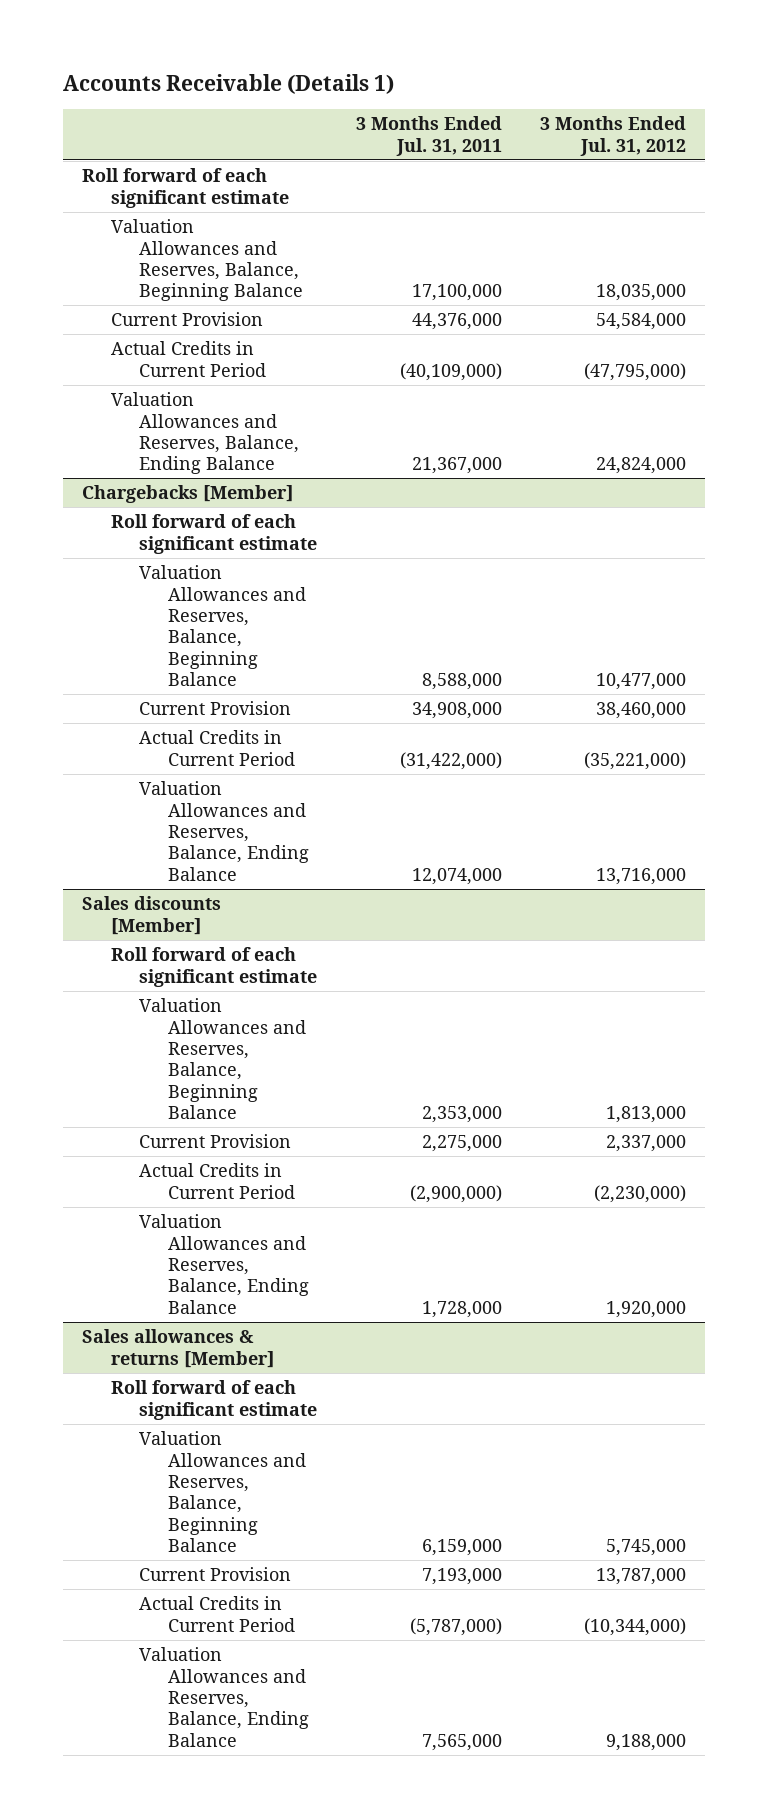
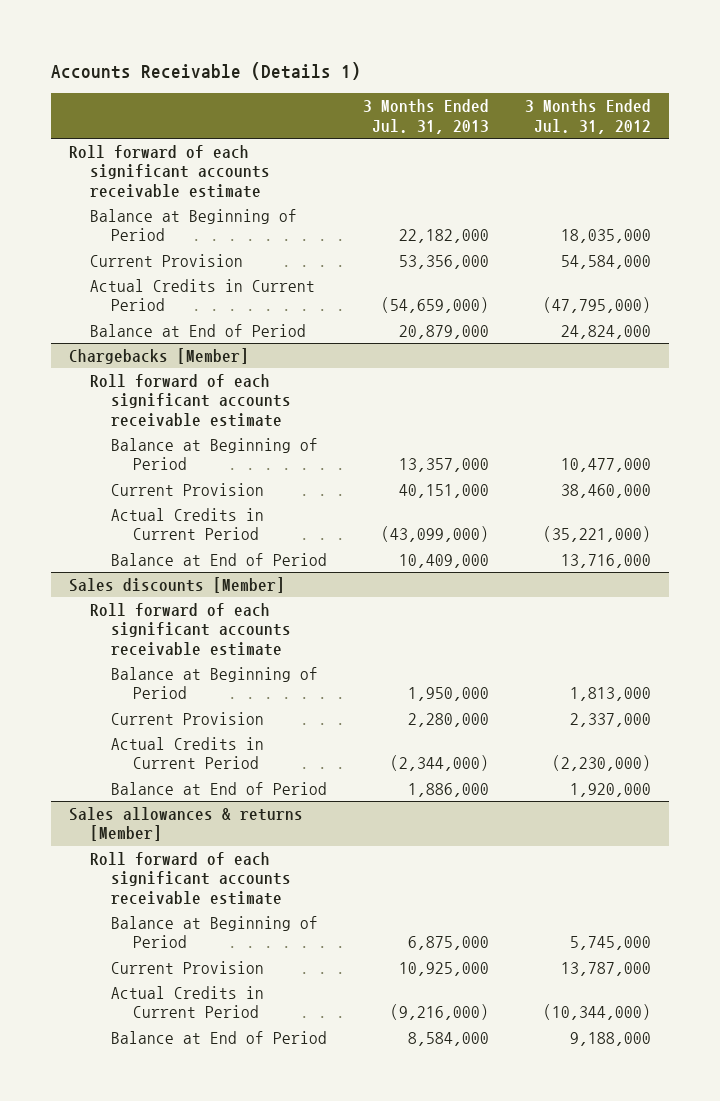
- | 3 Months Ended Jul. 31, 2011 | 3 Months Ended Jul. 31, 2012
+ | 3 Months Ended Jul. 31, 2013 | 3 Months Ended Jul. 31, 2012
- Roll forward of each significant estimate
- Valuation Allowances and Reserves, Balance, Beginning Balance | 17,100,000 | 18,035,000
+ Roll forward of each significant accounts receivable estimate
+ Balance at Beginning of Period | 22,182,000 | 18,035,000
- Valuation Allowances and Reserves, Balance, Ending Balance | 21,367,000 | 24,824,000
+ Balance at End of Period | 20,879,000 | 24,824,000
@ Chargebacks [Member]
- Roll forward of each significant estimate
- Valuation Allowances and Reserves, Balance, Beginning Balance | 8,588,000 | 10,477,000
+ Roll forward of each significant accounts receivable estimate
+ Balance at Beginning of Period | 13,357,000 | 10,477,000
- Valuation Allowances and Reserves, Balance, Ending Balance | 12,074,000 | 13,716,000
+ Balance at End of Period | 10,409,000 | 13,716,000
@ Sales discounts [Member]
- Roll forward of each significant estimate
- Valuation Allowances and Reserves, Balance, Beginning Balance | 2,353,000 | 1,813,000
+ Roll forward of each significant accounts receivable estimate
+ Balance at Beginning of Period | 1,950,000 | 1,813,000
- Valuation Allowances and Reserves, Balance, Ending Balance | 1,728,000 | 1,920,000
+ Balance at End of Period | 1,886,000 | 1,920,000
@ Sales allowances & returns [Member]
- Roll forward of each significant estimate
- Valuation Allowances and Reserves, Balance, Beginning Balance | 6,159,000 | 5,745,000
+ Roll forward of each significant accounts receivable estimate
+ Balance at Beginning of Period | 6,875,000 | 5,745,000
- Valuation Allowances and Reserves, Balance, Ending Balance | 7,565,000 | 9,188,000
+ Balance at End of Period | 8,584,000 | 9,188,000

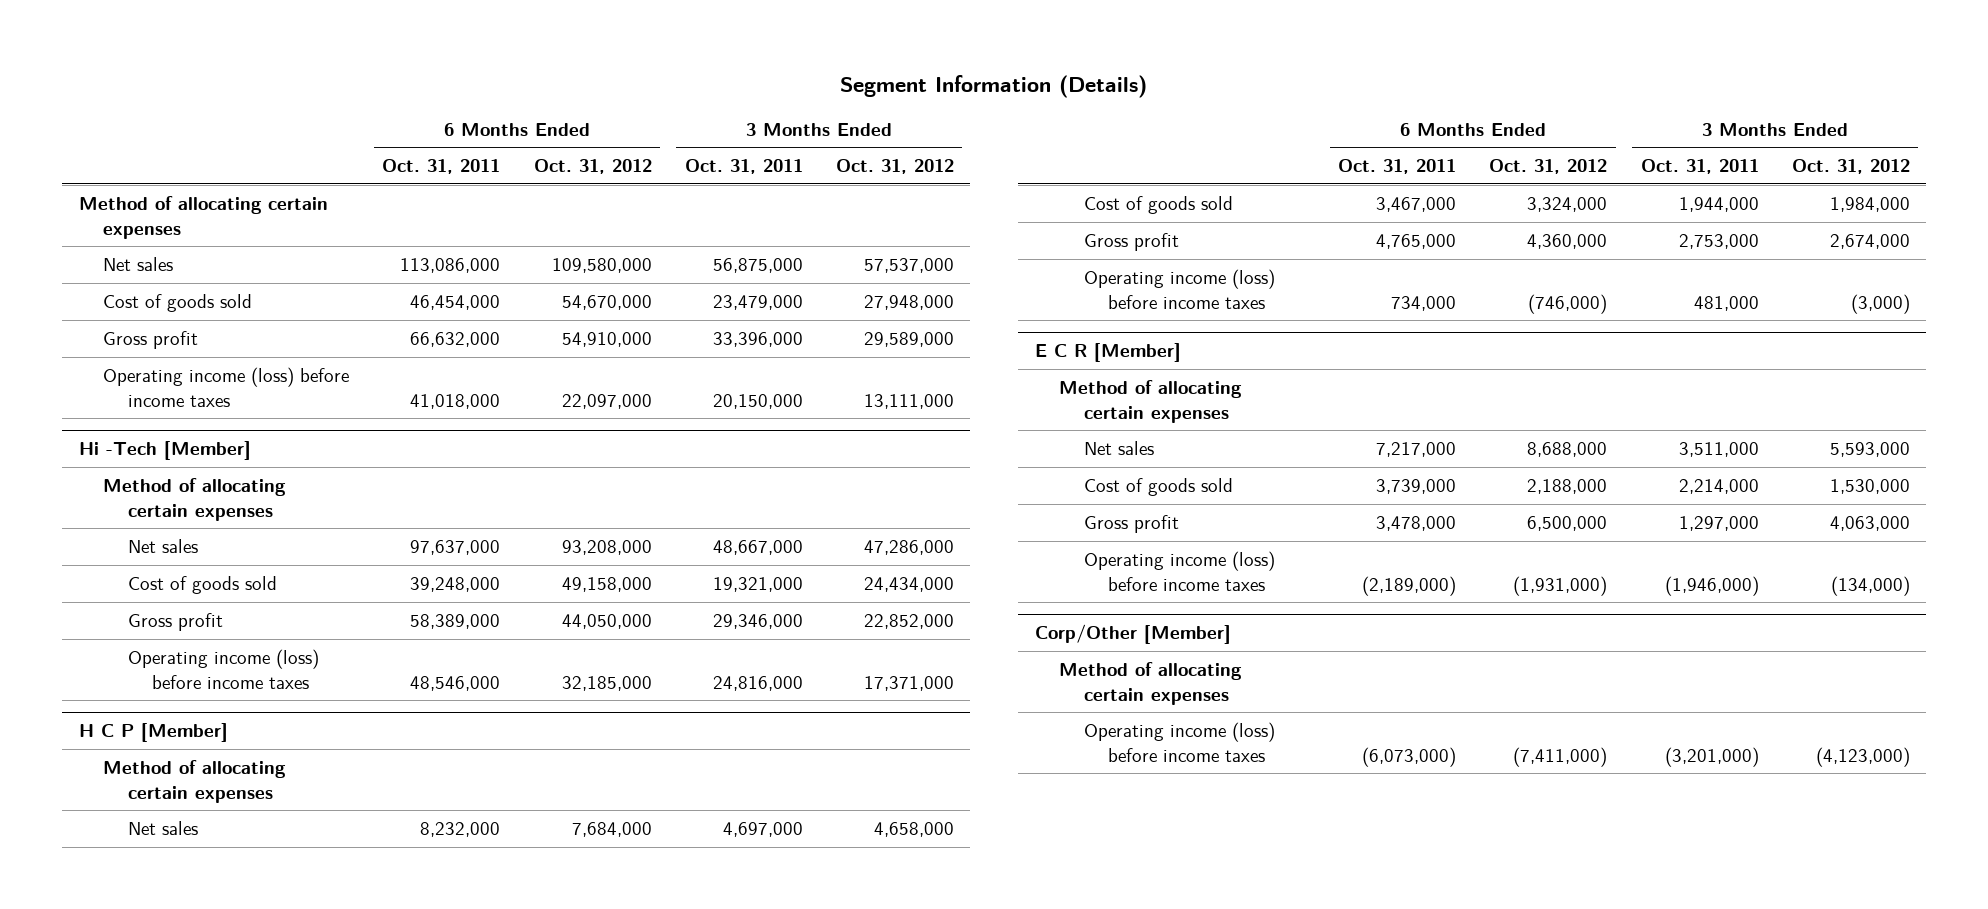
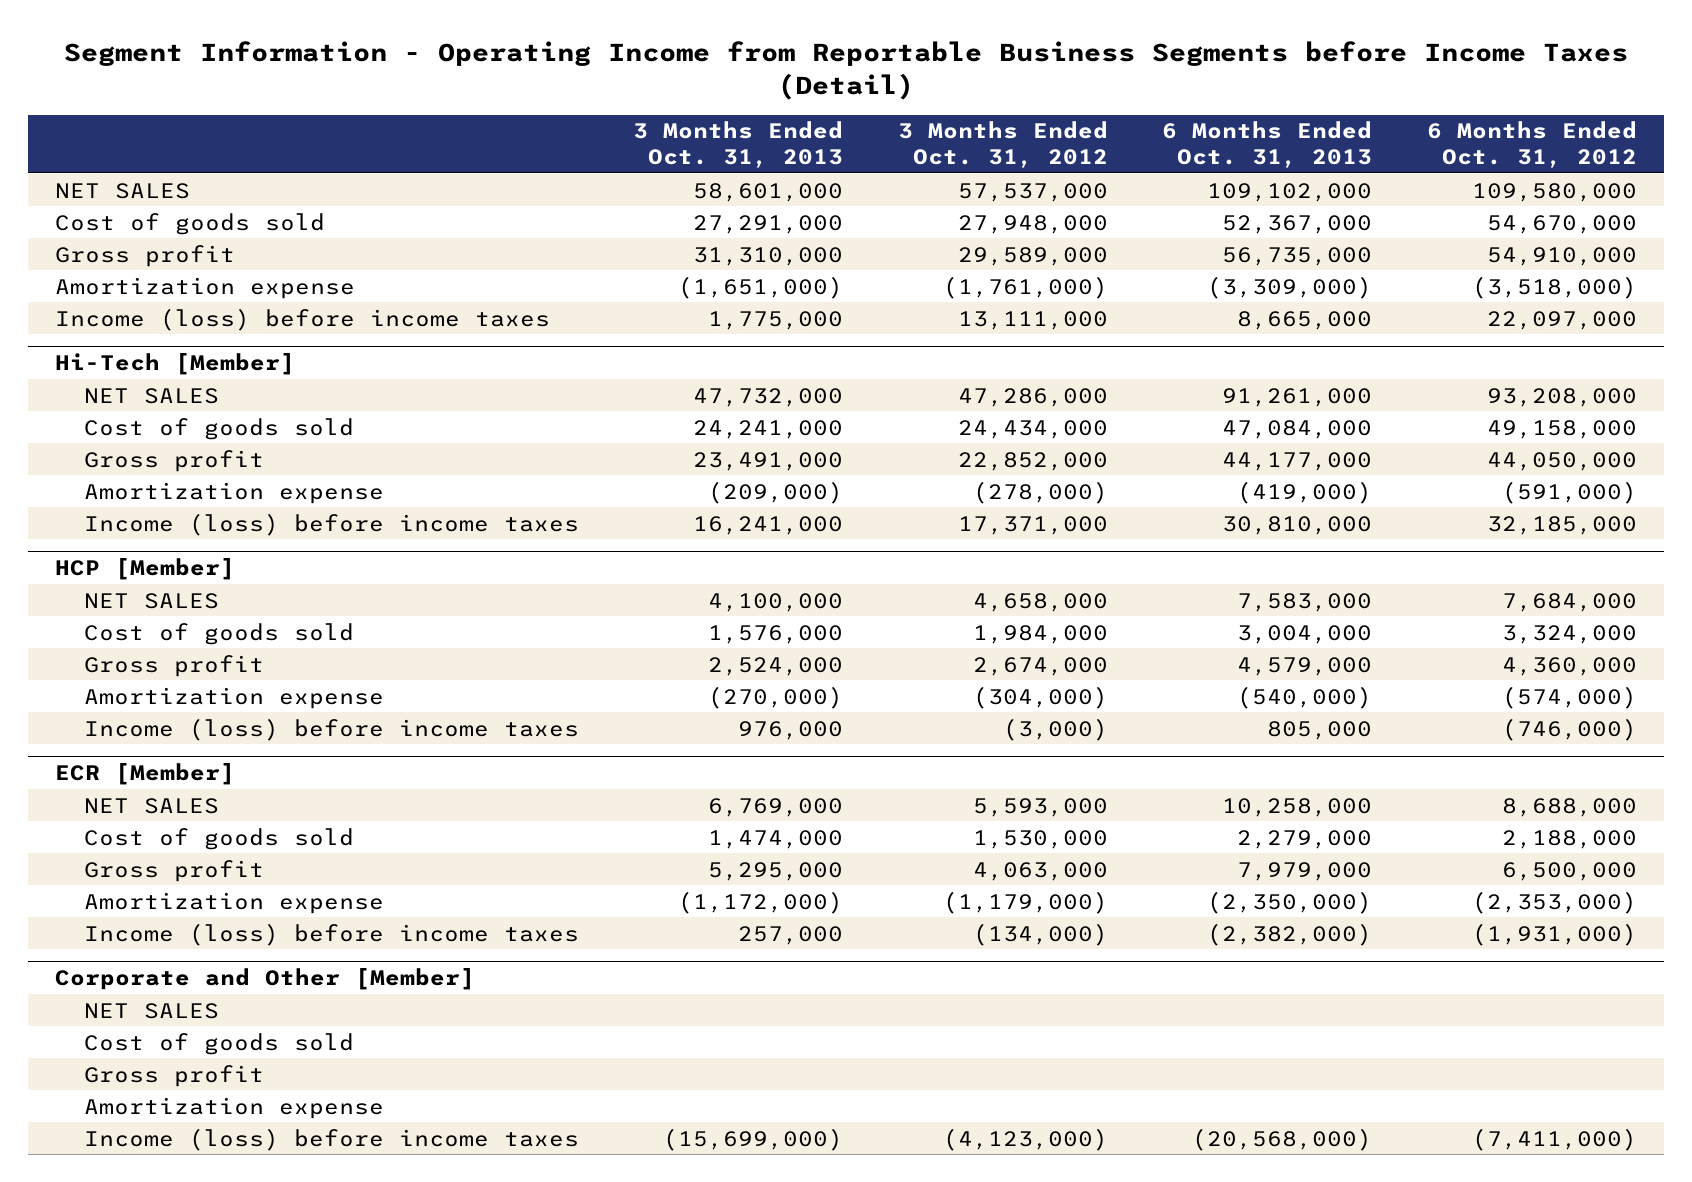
- Segment Information (Details)
+ Segment Information - Operating Income from Reportable Business Segments before Income Taxes (Detail)
- | 6 Months Ended Oct. 31, 2011 | 6 Months Ended Oct. 31, 2012 | 3 Months Ended Oct. 31, 2011 | 3 Months Ended Oct. 31, 2012
+ | 3 Months Ended Oct. 31, 2013 | 3 Months Ended Oct. 31, 2012 | 6 Months Ended Oct. 31, 2013 | 6 Months Ended Oct. 31, 2012
- Method of allocating certain expenses
- Net sales | 113,086,000 | 109,580,000 | 56,875,000 | 57,537,000
+ NET SALES | 58,601,000 | 57,537,000 | 109,102,000 | 109,580,000
- Operating income (loss) before income taxes | 41,018,000 | 22,097,000 | 20,150,000 | 13,111,000
- Hi -Tech [Member]
- Method of allocating certain expenses
- Net sales | 97,637,000 | 93,208,000 | 48,667,000 | 47,286,000
+ Amortization expense | (1,651,000) | (1,761,000) | (3,309,000) | (3,518,000)
+ Income (loss) before income taxes | 1,775,000 | 13,111,000 | 8,665,000 | 22,097,000
+ Hi-Tech [Member]
+ NET SALES | 47,732,000 | 47,286,000 | 91,261,000 | 93,208,000
- Operating income (loss) before income taxes | 48,546,000 | 32,185,000 | 24,816,000 | 17,371,000
- H C P [Member]
- Method of allocating certain expenses
- Net sales | 8,232,000 | 7,684,000 | 4,697,000 | 4,658,000
+ Amortization expense | (209,000) | (278,000) | (419,000) | (591,000)
+ Income (loss) before income taxes | 16,241,000 | 17,371,000 | 30,810,000 | 32,185,000
+ HCP [Member]
+ NET SALES | 4,100,000 | 4,658,000 | 7,583,000 | 7,684,000
- Operating income (loss) before income taxes | 734,000 | (746,000) | 481,000 | (3,000)
- E C R [Member]
- Method of allocating certain expenses
- Net sales | 7,217,000 | 8,688,000 | 3,511,000 | 5,593,000
+ Amortization expense | (270,000) | (304,000) | (540,000) | (574,000)
+ Income (loss) before income taxes | 976,000 | (3,000) | 805,000 | (746,000)
+ ECR [Member]
+ NET SALES | 6,769,000 | 5,593,000 | 10,258,000 | 8,688,000
- Operating income (loss) before income taxes | (2,189,000) | (1,931,000) | (1,946,000) | (134,000)
- Corp/Other [Member]
- Method of allocating certain expenses
- Operating income (loss) before income taxes | (6,073,000) | (7,411,000) | (3,201,000) | (4,123,000)
+ Amortization expense | (1,172,000) | (1,179,000) | (2,350,000) | (2,353,000)
+ Income (loss) before income taxes | 257,000 | (134,000) | (2,382,000) | (1,931,000)
+ Corporate and Other [Member]
+ NET SALES
+ Cost of goods sold
+ Gross profit
+ Amortization expense
+ Income (loss) before income taxes | (15,699,000) | (4,123,000) | (20,568,000) | (7,411,000)

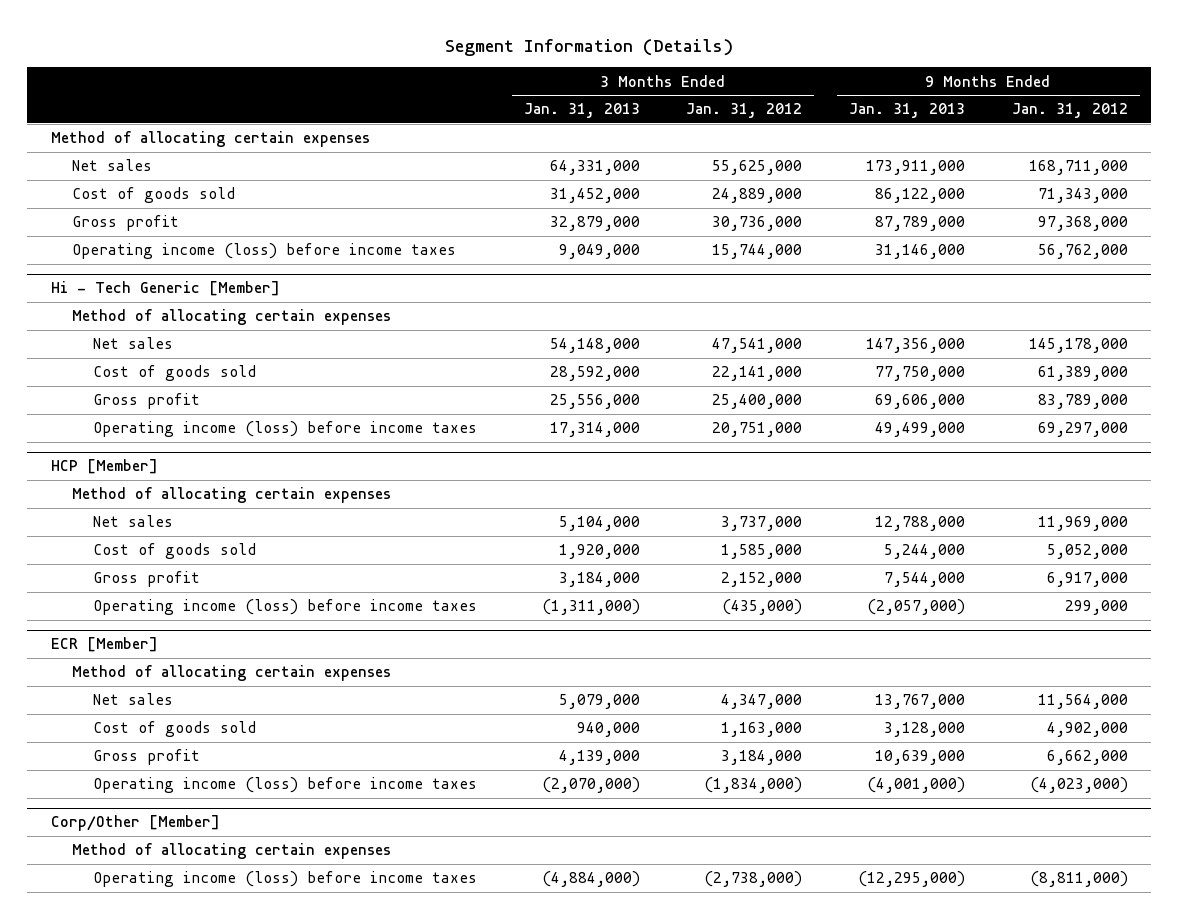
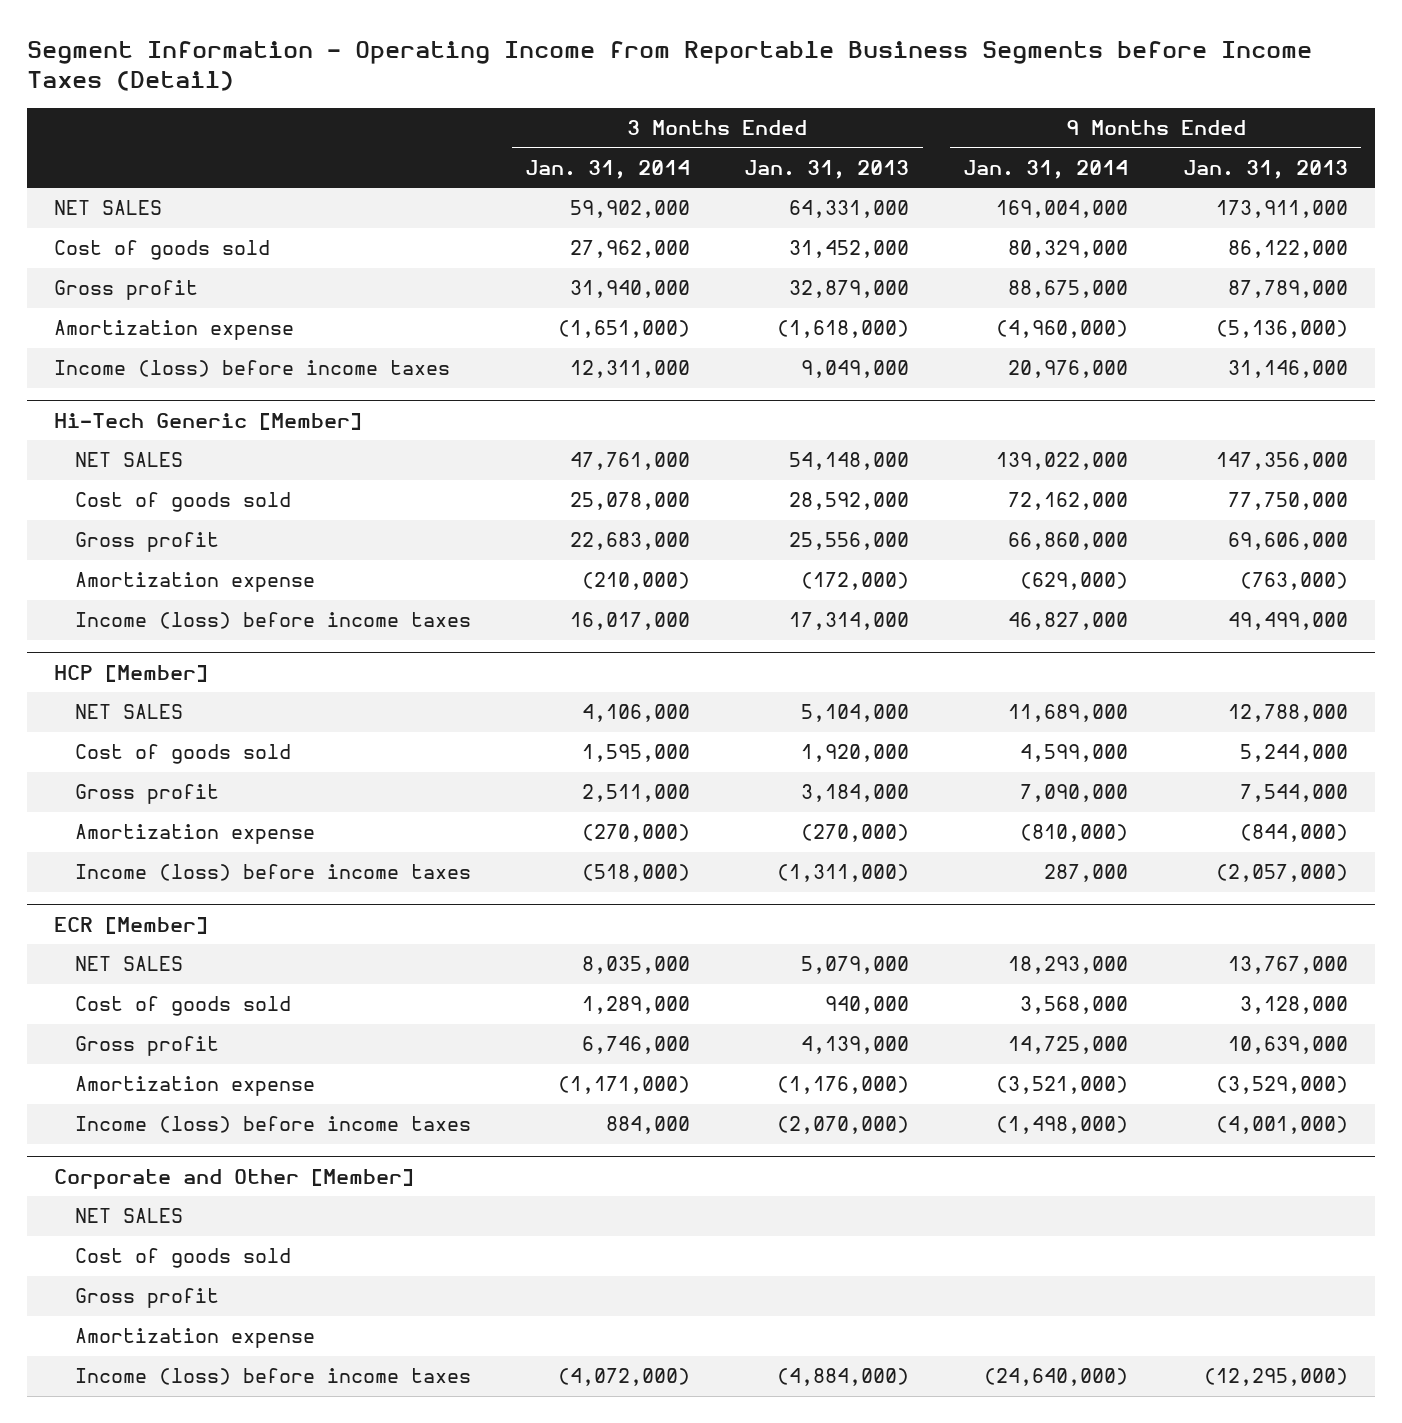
- Segment Information (Details)
+ Segment Information - Operating Income from Reportable Business Segments before Income Taxes (Detail)
- | 3 Months Ended Jan. 31, 2013 | 3 Months Ended Jan. 31, 2012 | 9 Months Ended Jan. 31, 2013 | 9 Months Ended Jan. 31, 2012
+ | 3 Months Ended Jan. 31, 2014 | 3 Months Ended Jan. 31, 2013 | 9 Months Ended Jan. 31, 2014 | 9 Months Ended Jan. 31, 2013
- Method of allocating certain expenses
- Net sales | 64,331,000 | 55,625,000 | 173,911,000 | 168,711,000
+ NET SALES | 59,902,000 | 64,331,000 | 169,004,000 | 173,911,000
- Operating income (loss) before income taxes | 9,049,000 | 15,744,000 | 31,146,000 | 56,762,000
- Hi - Tech Generic [Member]
- Method of allocating certain expenses
- Net sales | 54,148,000 | 47,541,000 | 147,356,000 | 145,178,000
+ Amortization expense | (1,651,000) | (1,618,000) | (4,960,000) | (5,136,000)
+ Income (loss) before income taxes | 12,311,000 | 9,049,000 | 20,976,000 | 31,146,000
+ Hi-Tech Generic [Member]
+ NET SALES | 47,761,000 | 54,148,000 | 139,022,000 | 147,356,000
- Operating income (loss) before income taxes | 17,314,000 | 20,751,000 | 49,499,000 | 69,297,000
+ Amortization expense | (210,000) | (172,000) | (629,000) | (763,000)
+ Income (loss) before income taxes | 16,017,000 | 17,314,000 | 46,827,000 | 49,499,000
@ HCP [Member]
- Method of allocating certain expenses
- Net sales | 5,104,000 | 3,737,000 | 12,788,000 | 11,969,000
+ NET SALES | 4,106,000 | 5,104,000 | 11,689,000 | 12,788,000
- Operating income (loss) before income taxes | (1,311,000) | (435,000) | (2,057,000) | 299,000
+ Amortization expense | (270,000) | (270,000) | (810,000) | (844,000)
+ Income (loss) before income taxes | (518,000) | (1,311,000) | 287,000 | (2,057,000)
@ ECR [Member]
- Method of allocating certain expenses
- Net sales | 5,079,000 | 4,347,000 | 13,767,000 | 11,564,000
+ NET SALES | 8,035,000 | 5,079,000 | 18,293,000 | 13,767,000
- Operating income (loss) before income taxes | (2,070,000) | (1,834,000) | (4,001,000) | (4,023,000)
- Corp/Other [Member]
- Method of allocating certain expenses
- Operating income (loss) before income taxes | (4,884,000) | (2,738,000) | (12,295,000) | (8,811,000)
@ ECR [Member]
+ Amortization expense | (1,171,000) | (1,176,000) | (3,521,000) | (3,529,000)
+ Income (loss) before income taxes | 884,000 | (2,070,000) | (1,498,000) | (4,001,000)
+ Corporate and Other [Member]
+ NET SALES
+ Cost of goods sold
+ Gross profit
+ Amortization expense
+ Income (loss) before income taxes | (4,072,000) | (4,884,000) | (24,640,000) | (12,295,000)

